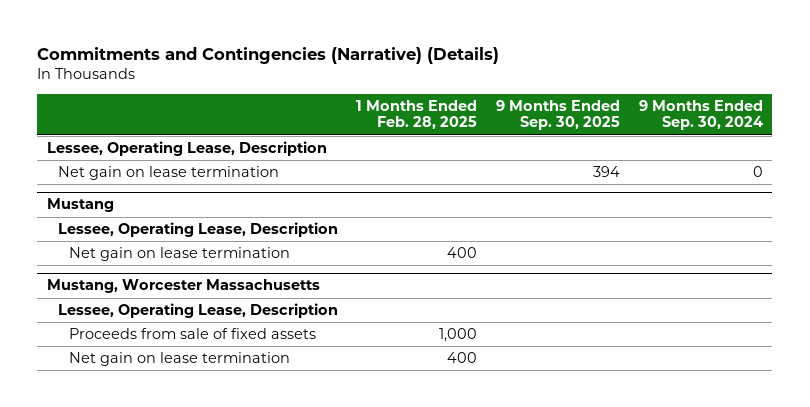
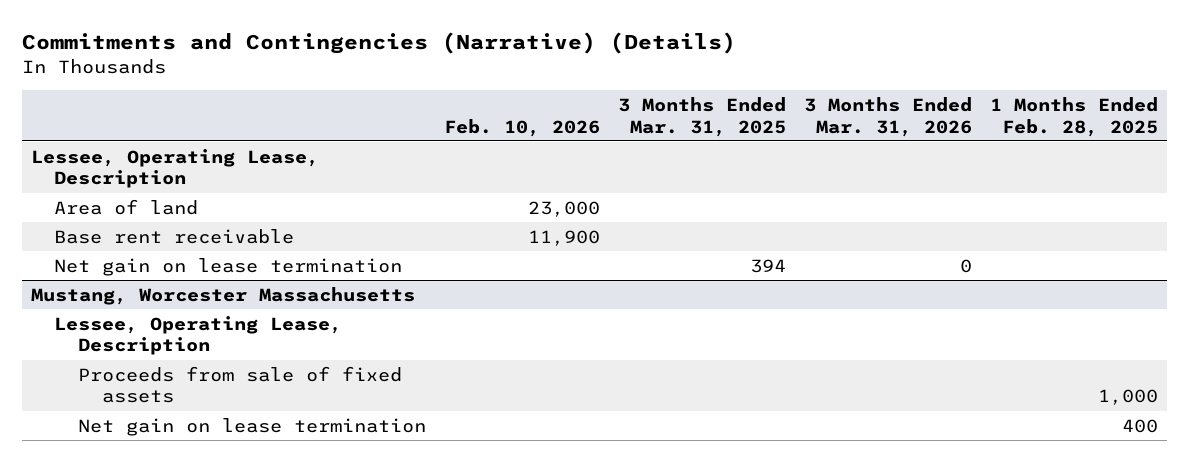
- | 1 Months Ended Feb. 28, 2025 | 9 Months Ended Sep. 30, 2025 | 9 Months Ended Sep. 30, 2024
+ | Feb. 10, 2026 | 3 Months Ended Mar. 31, 2025 | 3 Months Ended Mar. 31, 2026 | 1 Months Ended Feb. 28, 2025
+ Area of land | 23,000 | | |
+ Base rent receivable | 11,900 | | |
- Mustang
- Lessee, Operating Lease, Description
- Net gain on lease termination | 400 | |

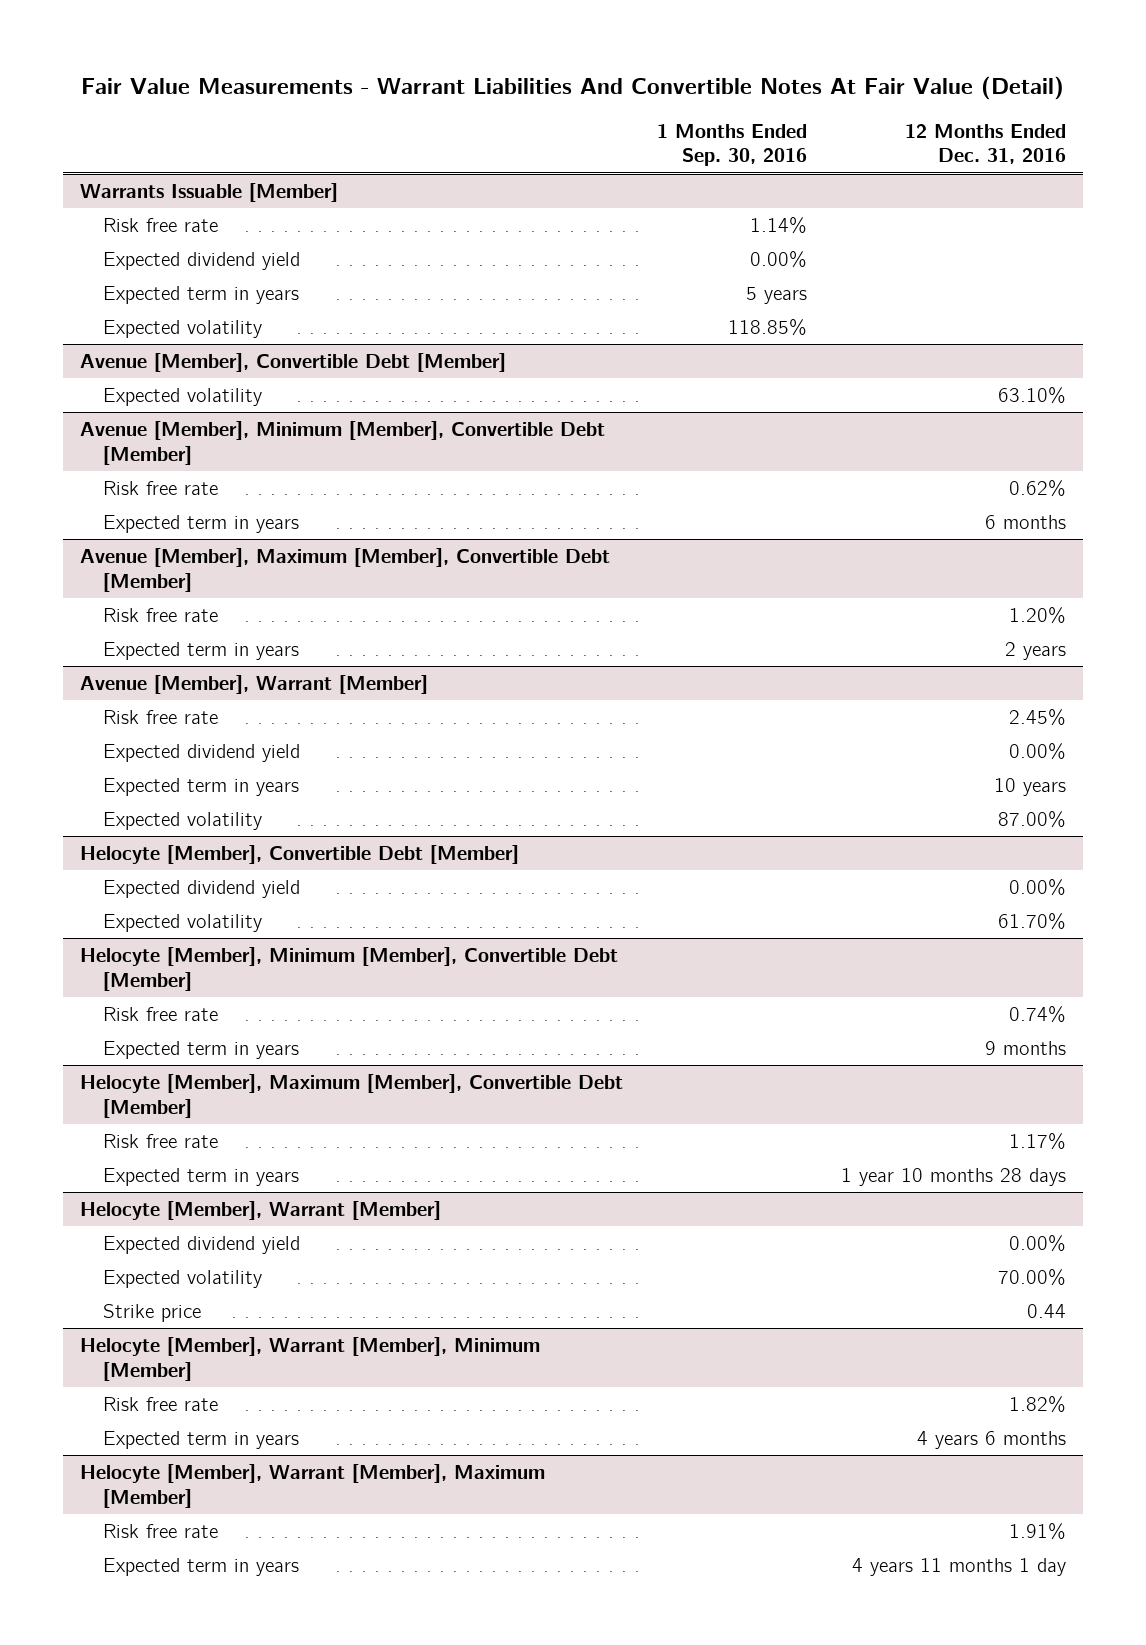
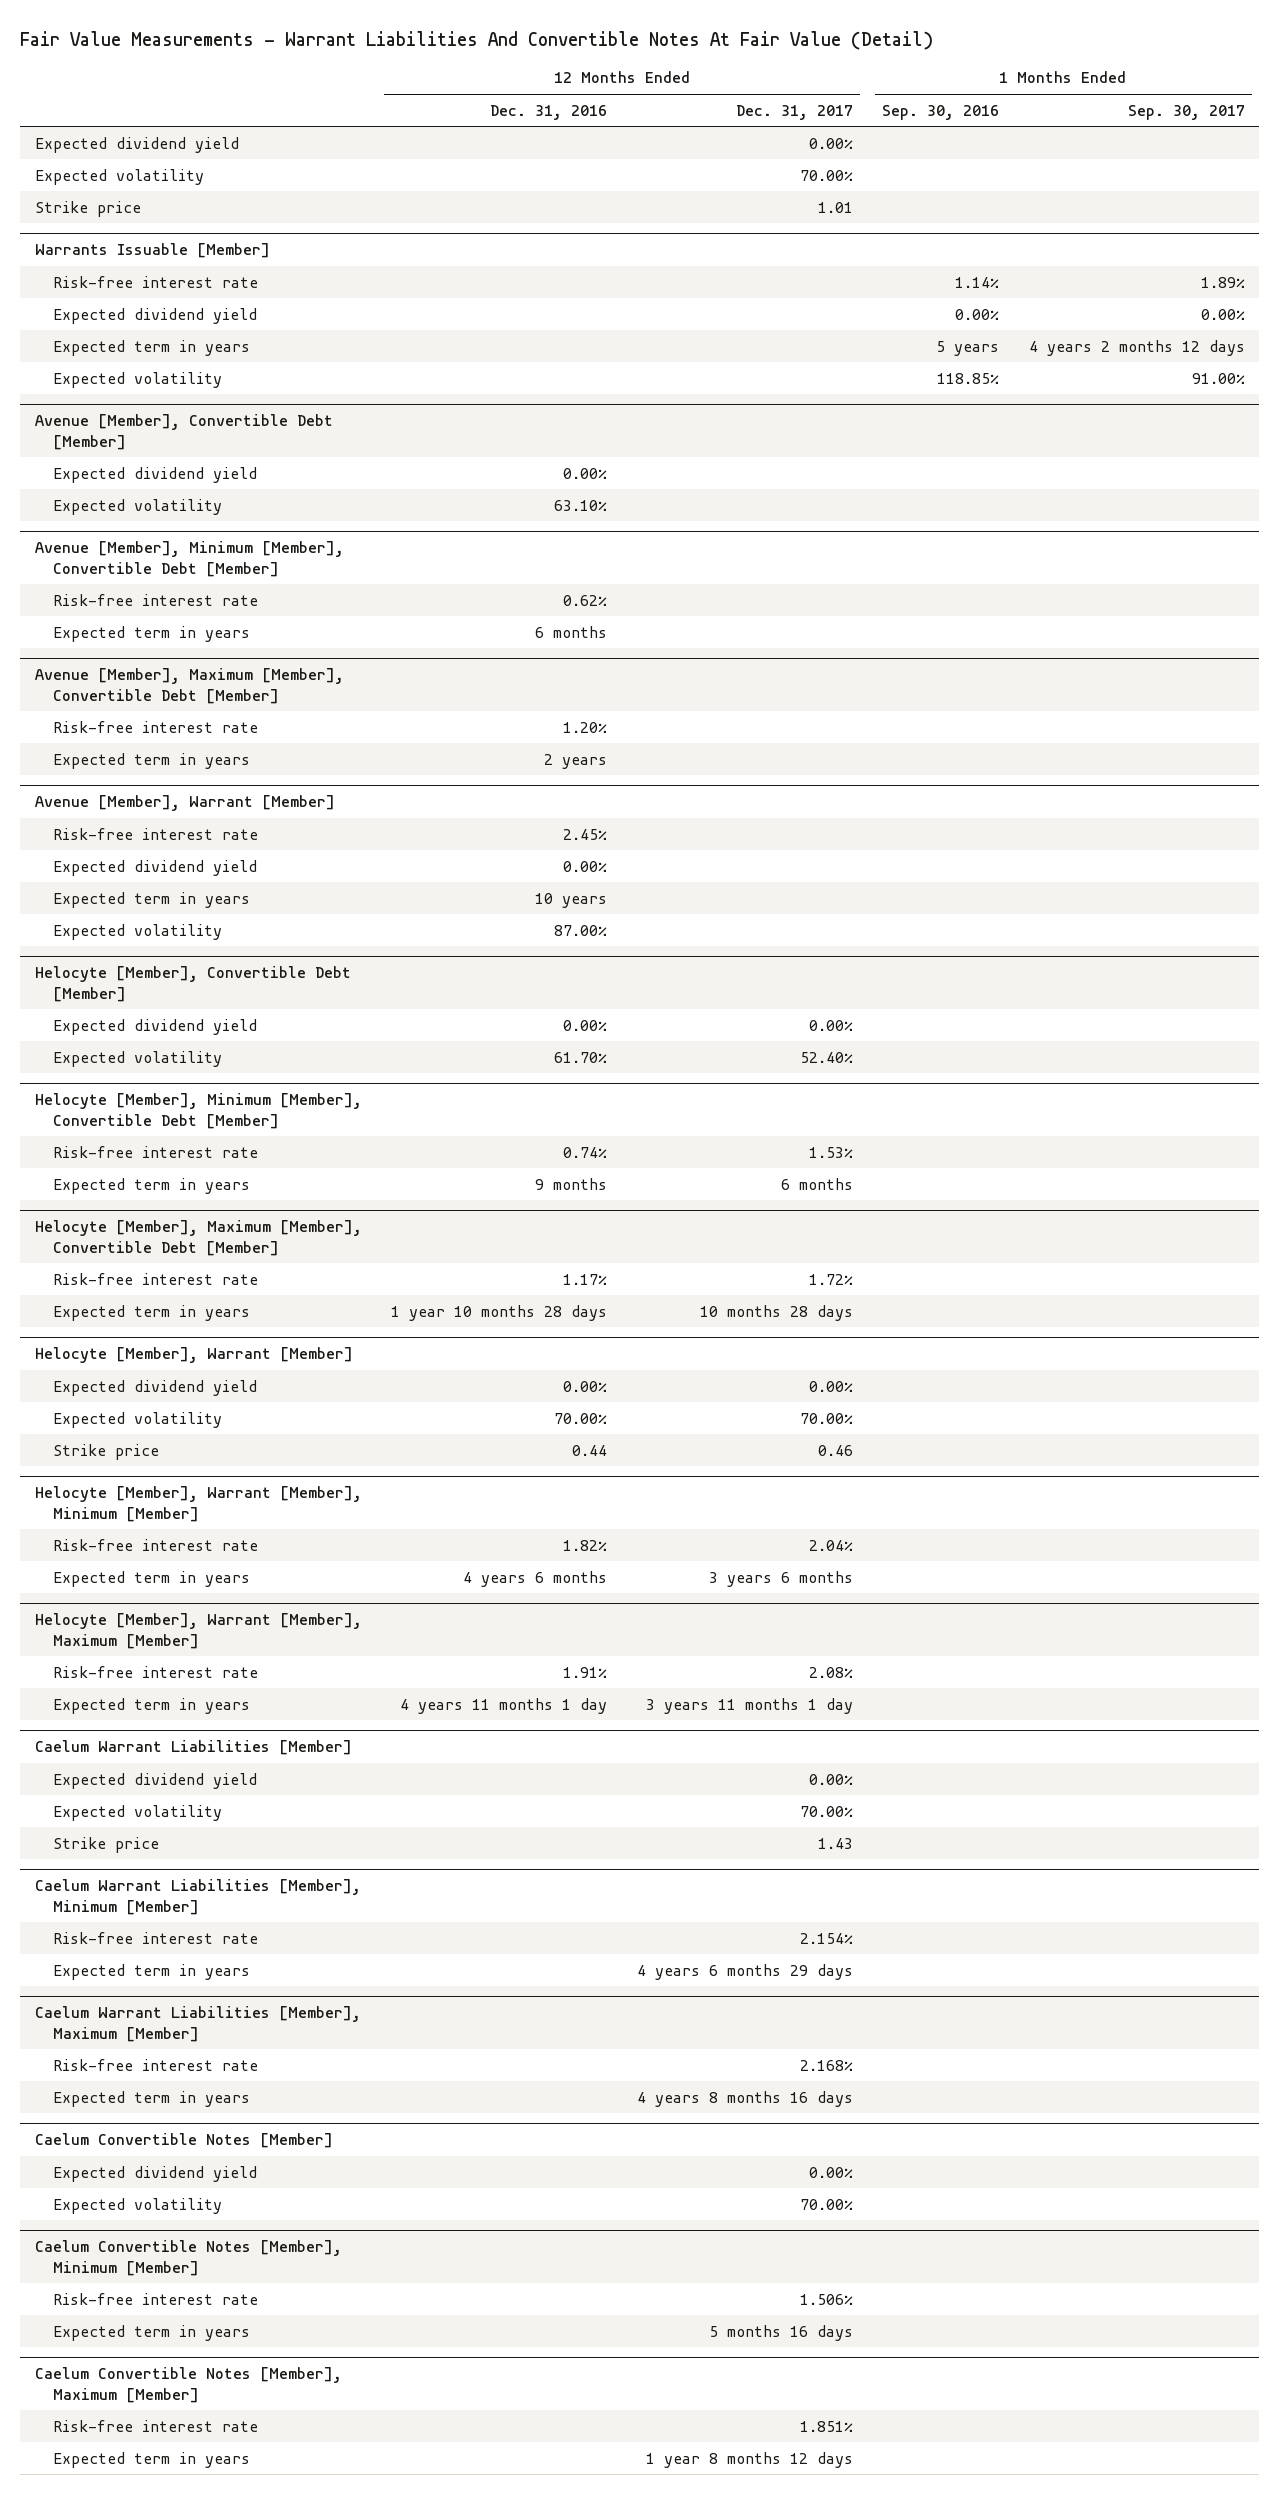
- | 1 Months Ended Sep. 30, 2016 | 12 Months Ended Dec. 31, 2016
+ | 12 Months Ended Dec. 31, 2016 | 12 Months Ended Dec. 31, 2017 | 1 Months Ended Sep. 30, 2016 | 1 Months Ended Sep. 30, 2017
+ Expected dividend yield | | 0.00% | |
+ Expected volatility | | 70.00% | |
+ Strike price | | 1.01 | |
@ Warrants Issuable [Member]
- Risk free rate | 1.14% |
+ Risk-free interest rate | | | 1.14% | 1.89%
@ Avenue [Member], Convertible Debt [Member]
+ Expected dividend yield | 0.00% | | |
@ Avenue [Member], Minimum [Member], Convertible Debt [Member]
- Risk free rate | | 0.62%
+ Risk-free interest rate | 0.62% | | |
@ Avenue [Member], Maximum [Member], Convertible Debt [Member]
- Risk free rate | | 1.20%
+ Risk-free interest rate | 1.20% | | |
@ Avenue [Member], Warrant [Member]
- Risk free rate | | 2.45%
+ Risk-free interest rate | 2.45% | | |
@ Helocyte [Member], Minimum [Member], Convertible Debt [Member]
- Risk free rate | | 0.74%
+ Risk-free interest rate | 0.74% | 1.53% | |
@ Helocyte [Member], Maximum [Member], Convertible Debt [Member]
- Risk free rate | | 1.17%
+ Risk-free interest rate | 1.17% | 1.72% | |
@ Helocyte [Member], Warrant [Member], Minimum [Member]
- Risk free rate | | 1.82%
+ Risk-free interest rate | 1.82% | 2.04% | |
@ Helocyte [Member], Warrant [Member], Maximum [Member]
- Risk free rate | | 1.91%
+ Risk-free interest rate | 1.91% | 2.08% | |
+ Caelum Warrant Liabilities [Member]
+ Expected dividend yield | | 0.00% | |
+ Expected volatility | | 70.00% | |
+ Strike price | | 1.43 | |
+ Caelum Warrant Liabilities [Member], Minimum [Member]
+ Risk-free interest rate | | 2.154% | |
+ Expected term in years | | 4 years 6 months 29 days | |
+ Caelum Warrant Liabilities [Member], Maximum [Member]
+ Risk-free interest rate | | 2.168% | |
+ Expected term in years | | 4 years 8 months 16 days | |
+ Caelum Convertible Notes [Member]
+ Expected dividend yield | | 0.00% | |
+ Expected volatility | | 70.00% | |
+ Caelum Convertible Notes [Member], Minimum [Member]
+ Risk-free interest rate | | 1.506% | |
+ Expected term in years | | 5 months 16 days | |
+ Caelum Convertible Notes [Member], Maximum [Member]
+ Risk-free interest rate | | 1.851% | |
+ Expected term in years | | 1 year 8 months 12 days | |

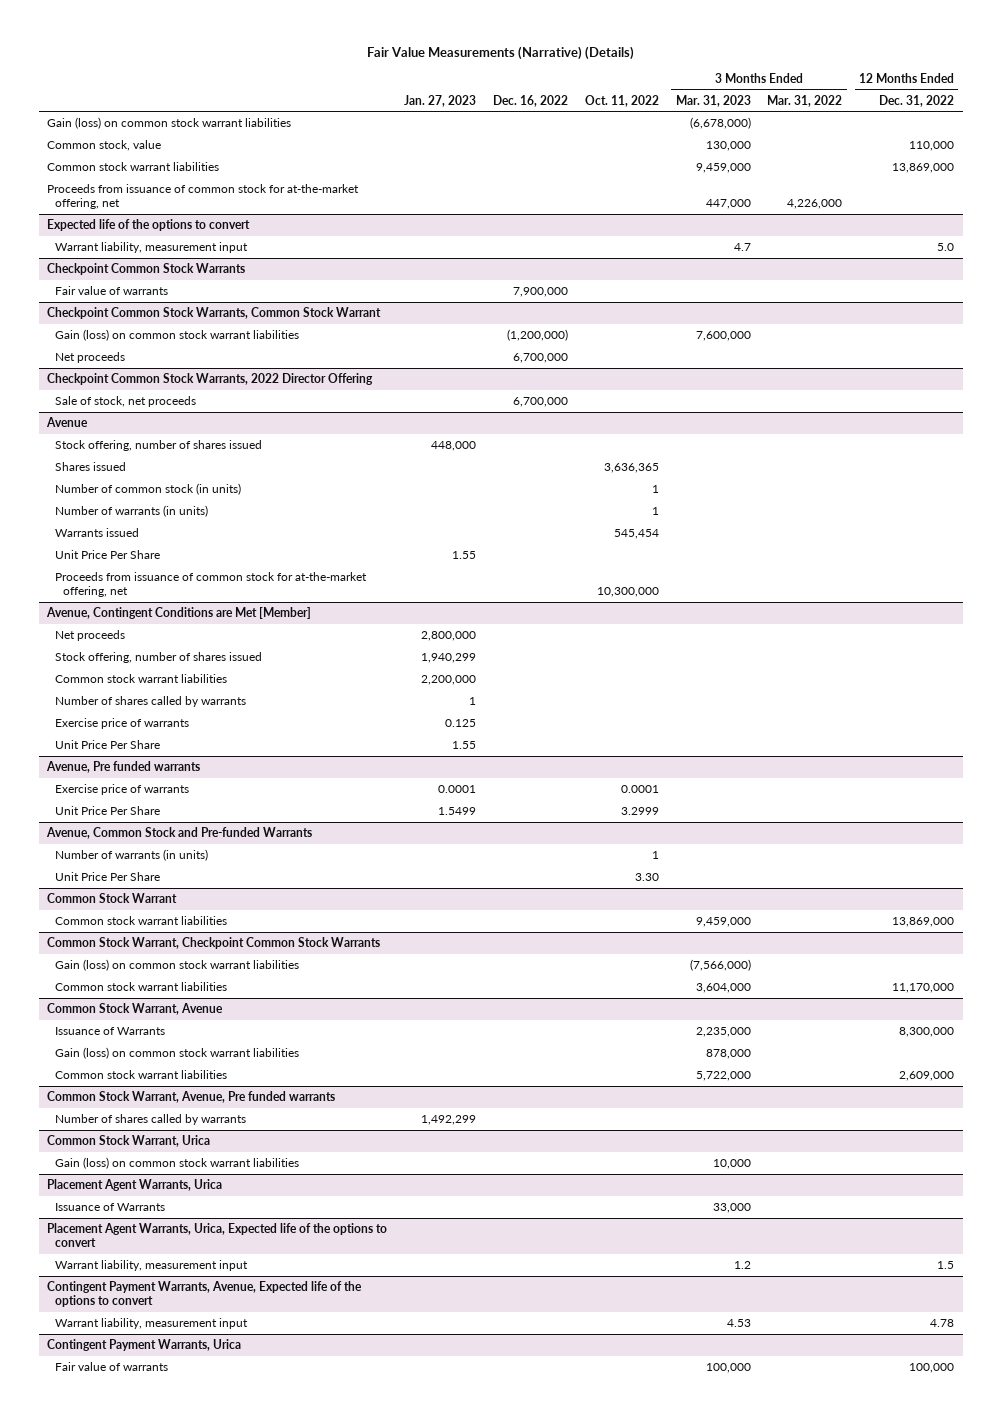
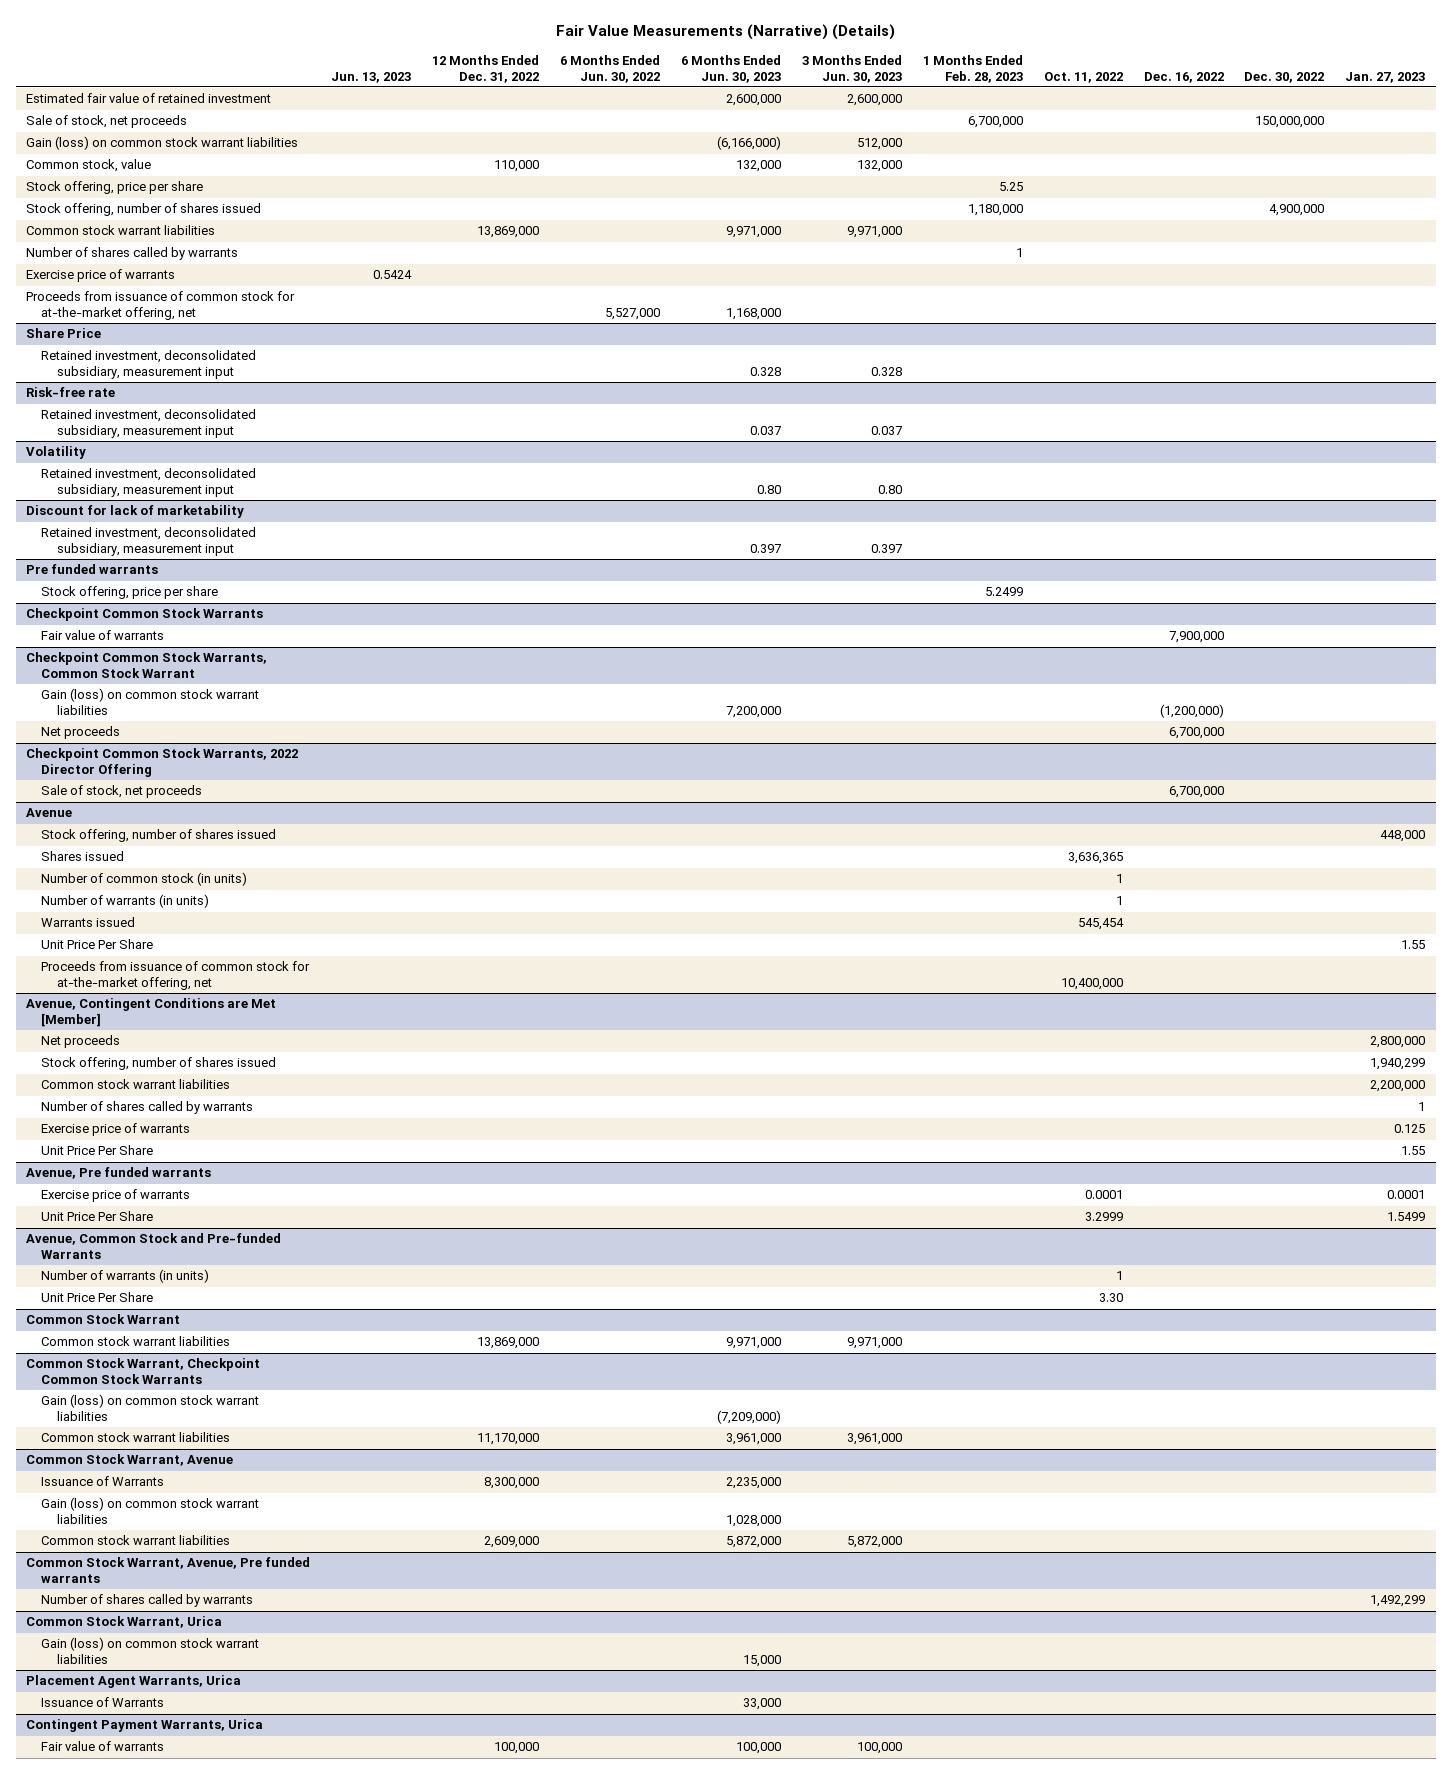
- | Jan. 27, 2023 | Dec. 16, 2022 | Oct. 11, 2022 | 3 Months Ended Mar. 31, 2023 | 3 Months Ended Mar. 31, 2022 | 12 Months Ended Dec. 31, 2022
+ | Jun. 13, 2023 | 12 Months Ended Dec. 31, 2022 | 6 Months Ended Jun. 30, 2022 | 6 Months Ended Jun. 30, 2023 | 3 Months Ended Jun. 30, 2023 | 1 Months Ended Feb. 28, 2023 | Oct. 11, 2022 | Dec. 16, 2022 | Dec. 30, 2022 | Jan. 27, 2023
+ Estimated fair value of retained investment | | | | 2,600,000 | 2,600,000 | | | | |
+ Sale of stock, net proceeds | | | | | | 6,700,000 | | | 150,000,000 |
+ Stock offering, price per share | | | | | | 5.25 | | | |
+ Stock offering, number of shares issued | | | | | | 1,180,000 | | | 4,900,000 |
+ Number of shares called by warrants | | | | | | 1 | | | |
+ Exercise price of warrants | 0.5424 | | | | | | | | |
- Expected life of the options to convert
- Warrant liability, measurement input | | | | 4.7 | | 5.0
+ Share Price
+ Retained investment, deconsolidated subsidiary, measurement input | | | | 0.328 | 0.328 | | | | |
+ Risk-free rate
+ Retained investment, deconsolidated subsidiary, measurement input | | | | 0.037 | 0.037 | | | | |
+ Volatility
+ Retained investment, deconsolidated subsidiary, measurement input | | | | 0.80 | 0.80 | | | | |
+ Discount for lack of marketability
+ Retained investment, deconsolidated subsidiary, measurement input | | | | 0.397 | 0.397 | | | | |
+ Pre funded warrants
+ Stock offering, price per share | | | | | | 5.2499 | | | |
@ Avenue
- Proceeds from issuance of common stock for at-the-market offering, net | | | 10,300,000 | | |
+ Proceeds from issuance of common stock for at-the-market offering, net | | | | | | | 10,400,000 | | |
- Placement Agent Warrants, Urica, Expected life of the options to convert
- Warrant liability, measurement input | | | | 1.2 | | 1.5
- Contingent Payment Warrants, Avenue, Expected life of the options to convert
- Warrant liability, measurement input | | | | 4.53 | | 4.78

